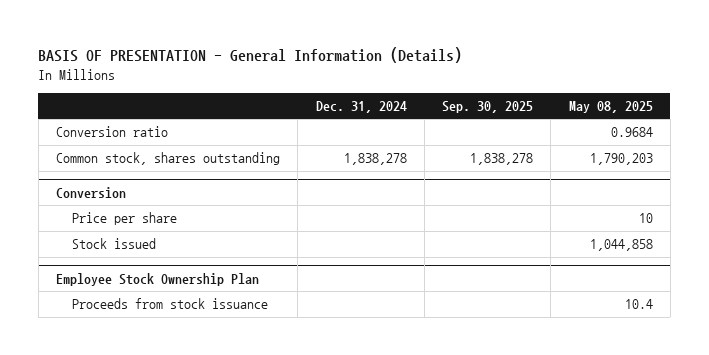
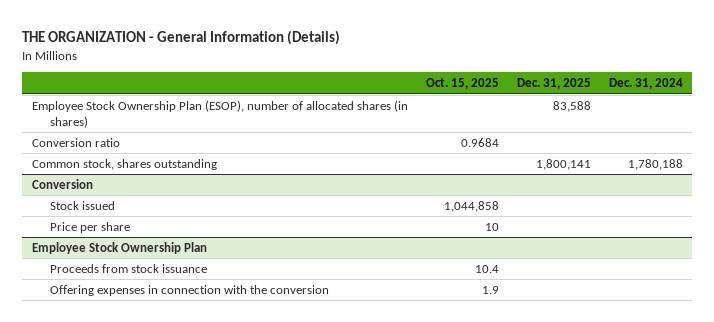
- BASIS OF PRESENTATION - General Information (Details)
+ THE ORGANIZATION - General Information (Details)
- | Dec. 31, 2024 | Sep. 30, 2025 | May 08, 2025
+ | Oct. 15, 2025 | Dec. 31, 2025 | Dec. 31, 2024
+ Employee Stock Ownership Plan (ESOP), number of allocated shares (in shares) | | 83,588 |
- Common stock, shares outstanding | 1,838,278 | 1,838,278 | 1,790,203
+ Common stock, shares outstanding | | 1,800,141 | 1,780,188
@ Conversion
moved down: Price per share | 10 | |
@ Employee Stock Ownership Plan
+ Offering expenses in connection with the conversion | 1.9 | |

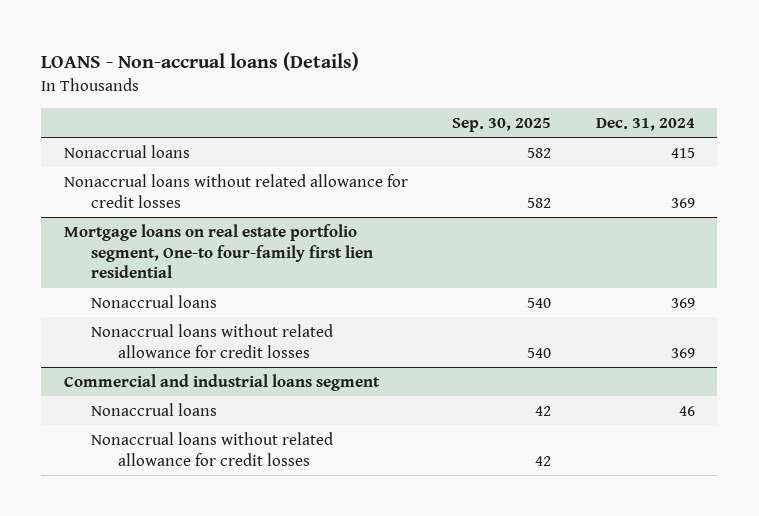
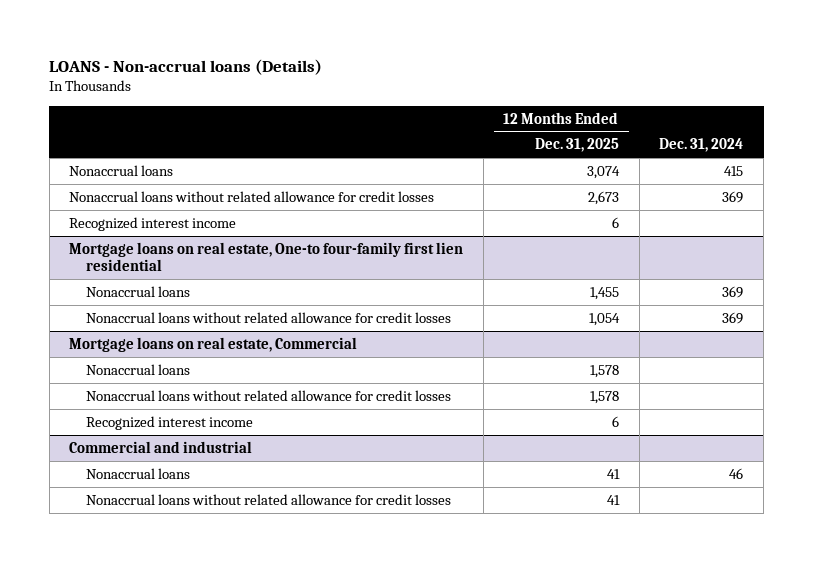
- | Sep. 30, 2025 | Dec. 31, 2024
+ | 12 Months Ended Dec. 31, 2025 | Dec. 31, 2024
- Mortgage loans on real estate portfolio segment, One-to four-family first lien residential
+ Recognized interest income | 6 |
+ Mortgage loans on real estate, One-to four-family first lien residential
- Commercial and industrial loans segment
+ Mortgage loans on real estate, Commercial
+ Nonaccrual loans | 1,578 |
+ Nonaccrual loans without related allowance for credit losses | 1,578 |
+ Recognized interest income | 6 |
+ Commercial and industrial

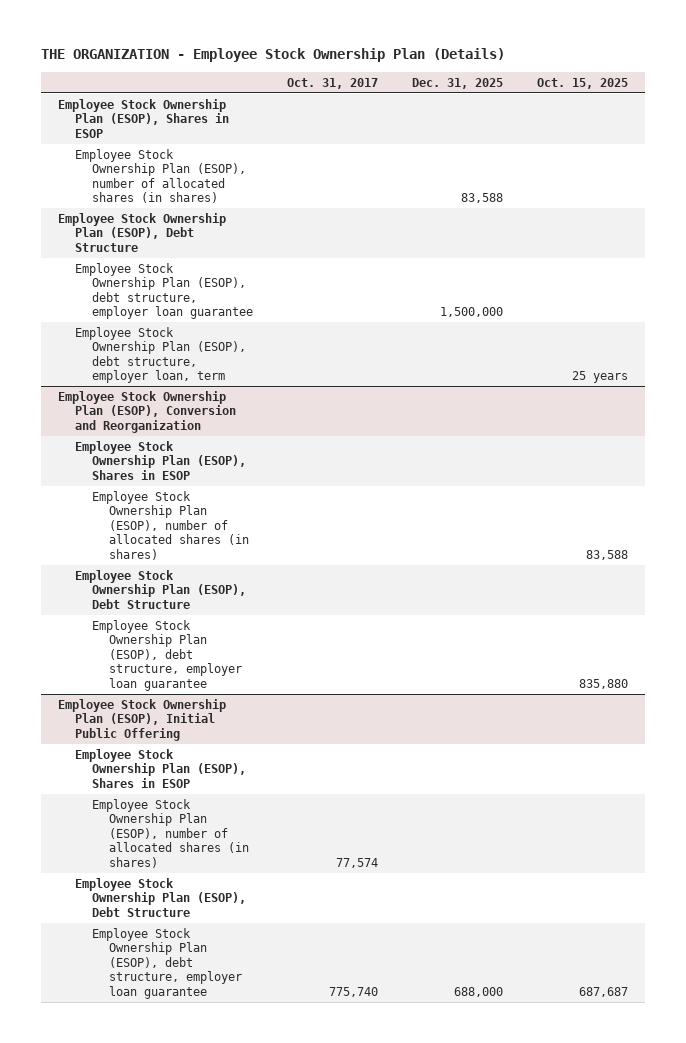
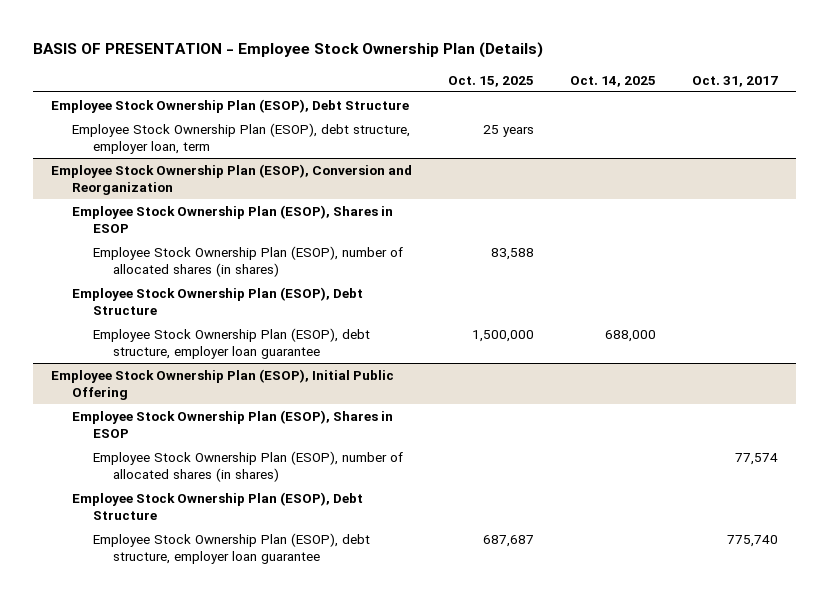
- THE ORGANIZATION - Employee Stock Ownership Plan (Details)
+ BASIS OF PRESENTATION - Employee Stock Ownership Plan (Details)
- | Oct. 31, 2017 | Dec. 31, 2025 | Oct. 15, 2025
+ | Oct. 15, 2025 | Oct. 14, 2025 | Oct. 31, 2017
- Employee Stock Ownership Plan (ESOP), Shares in ESOP
- Employee Stock Ownership Plan (ESOP), number of allocated shares (in shares) | | 83,588 |
- Employee Stock Ownership Plan (ESOP), debt structure, employer loan guarantee | | 1,500,000 |
@ Employee Stock Ownership Plan (ESOP), Conversion and Reorganization
- Employee Stock Ownership Plan (ESOP), debt structure, employer loan guarantee | | | 835,880
+ Employee Stock Ownership Plan (ESOP), debt structure, employer loan guarantee | 1,500,000 | 688,000 |

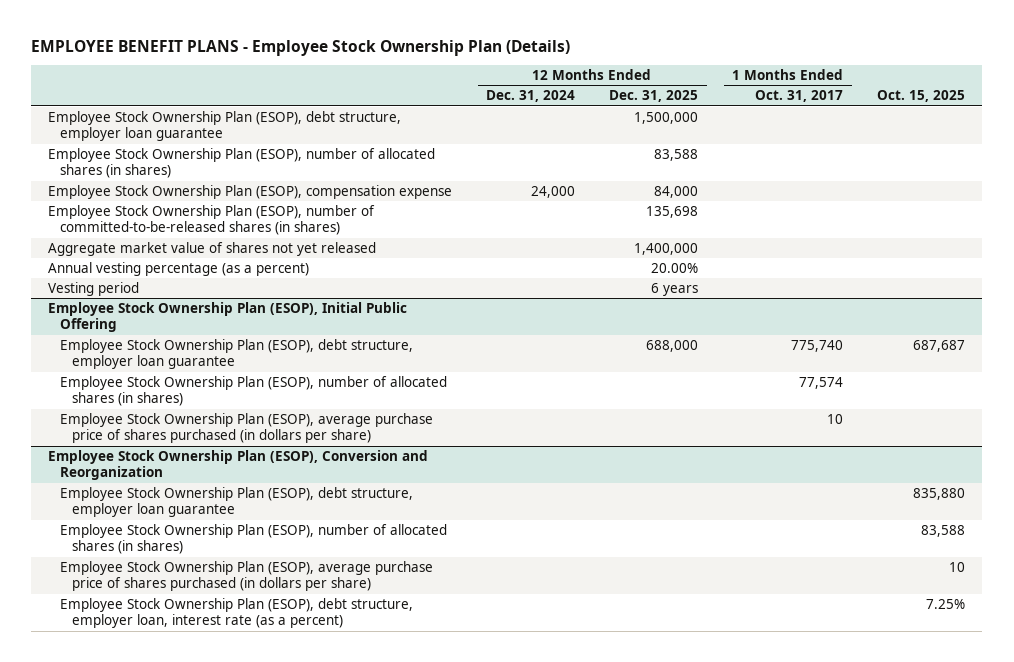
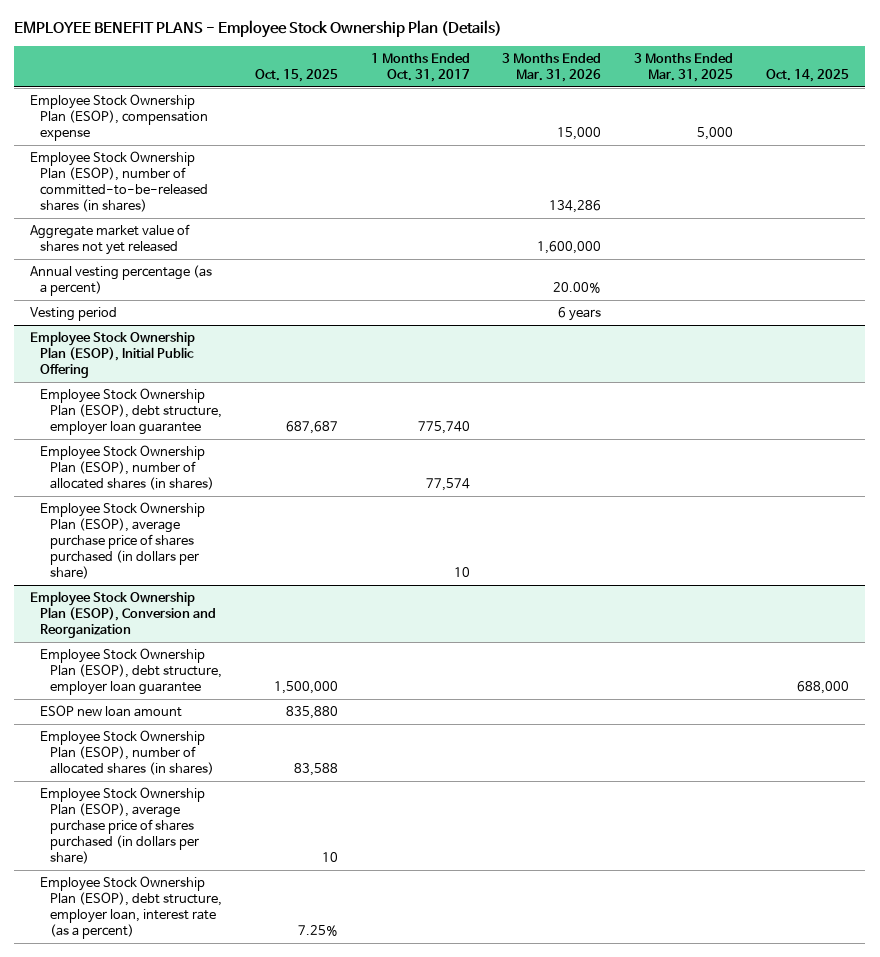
- | 12 Months Ended Dec. 31, 2024 | 12 Months Ended Dec. 31, 2025 | 1 Months Ended Oct. 31, 2017 | Oct. 15, 2025
+ | Oct. 15, 2025 | 1 Months Ended Oct. 31, 2017 | 3 Months Ended Mar. 31, 2026 | 3 Months Ended Mar. 31, 2025 | Oct. 14, 2025
- Employee Stock Ownership Plan (ESOP), debt structure, employer loan guarantee | | 1,500,000 | |
- Employee Stock Ownership Plan (ESOP), number of allocated shares (in shares) | | 83,588 | |
@ Employee Stock Ownership Plan (ESOP), Conversion and Reorganization
- Employee Stock Ownership Plan (ESOP), debt structure, employer loan guarantee | | | | 835,880
+ Employee Stock Ownership Plan (ESOP), debt structure, employer loan guarantee | 1,500,000 | | | | 688,000
+ ESOP new loan amount | 835,880 | | | |

